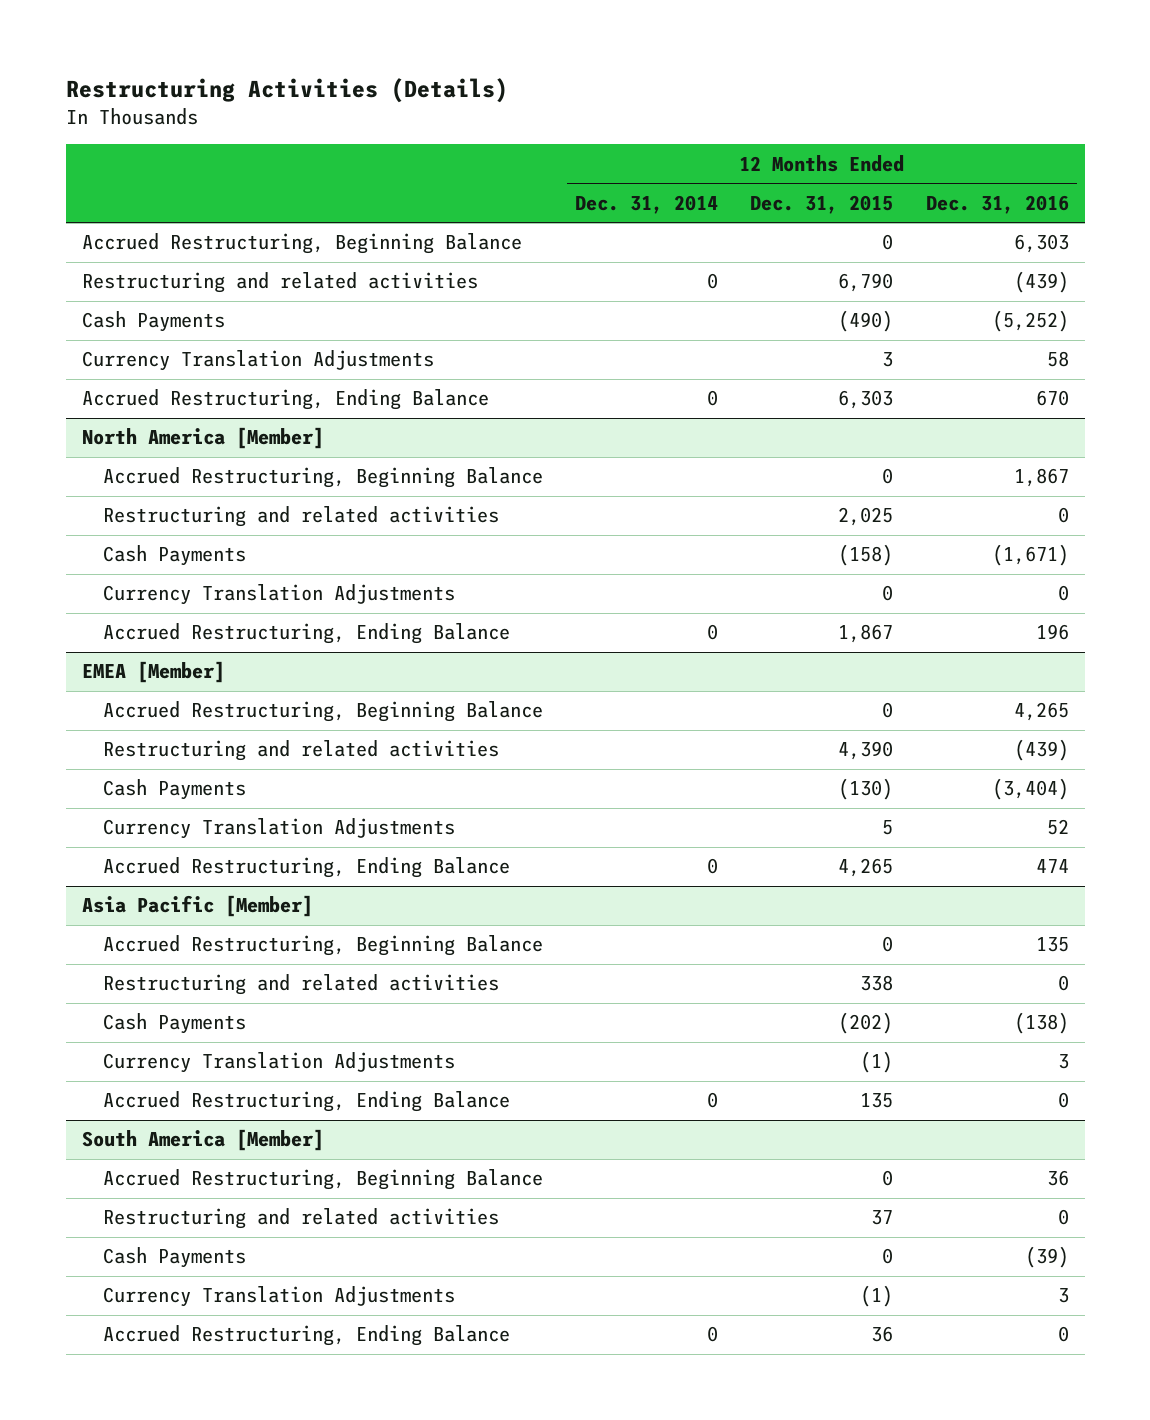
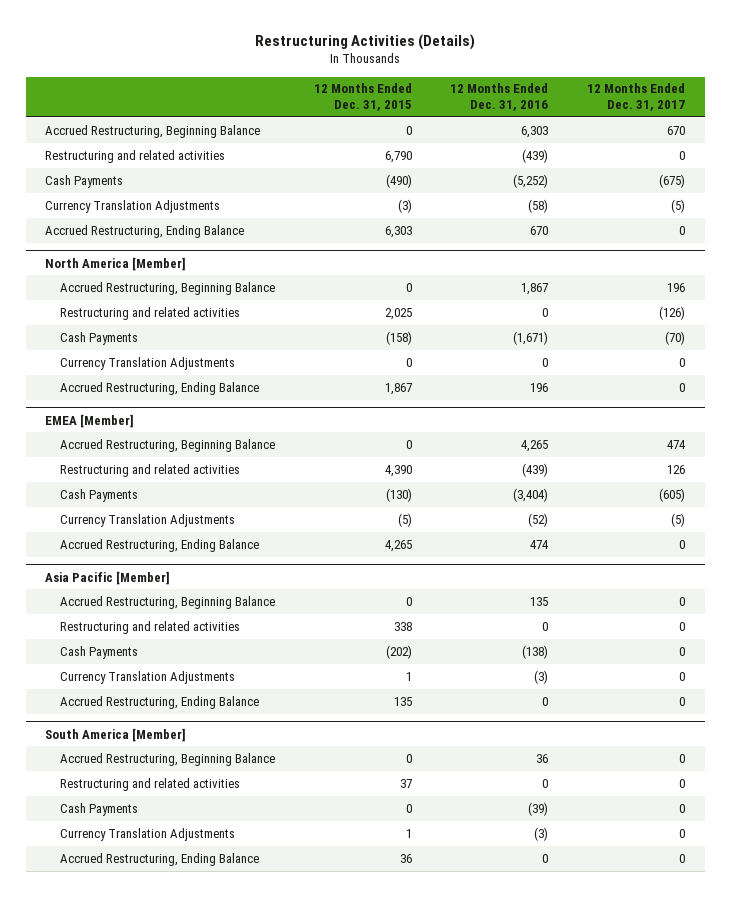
- | 12 Months Ended Dec. 31, 2014 | 12 Months Ended Dec. 31, 2015 | 12 Months Ended Dec. 31, 2016
+ | 12 Months Ended Dec. 31, 2015 | 12 Months Ended Dec. 31, 2016 | 12 Months Ended Dec. 31, 2017
- Currency Translation Adjustments | | 3 | 58
+ Currency Translation Adjustments | (3) | (58) | (5)
@ EMEA [Member]
- Currency Translation Adjustments | | 5 | 52
+ Currency Translation Adjustments | (5) | (52) | (5)
@ Asia Pacific [Member]
- Currency Translation Adjustments | | (1) | 3
+ Currency Translation Adjustments | 1 | (3) | 0
@ South America [Member]
- Currency Translation Adjustments | | (1) | 3
+ Currency Translation Adjustments | 1 | (3) | 0

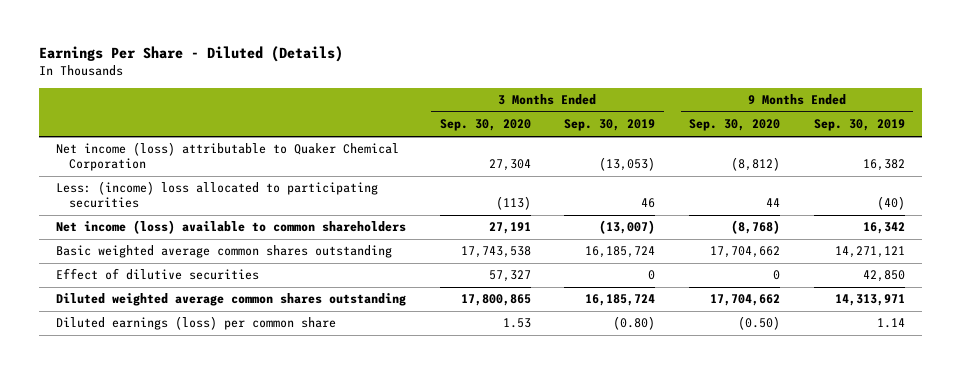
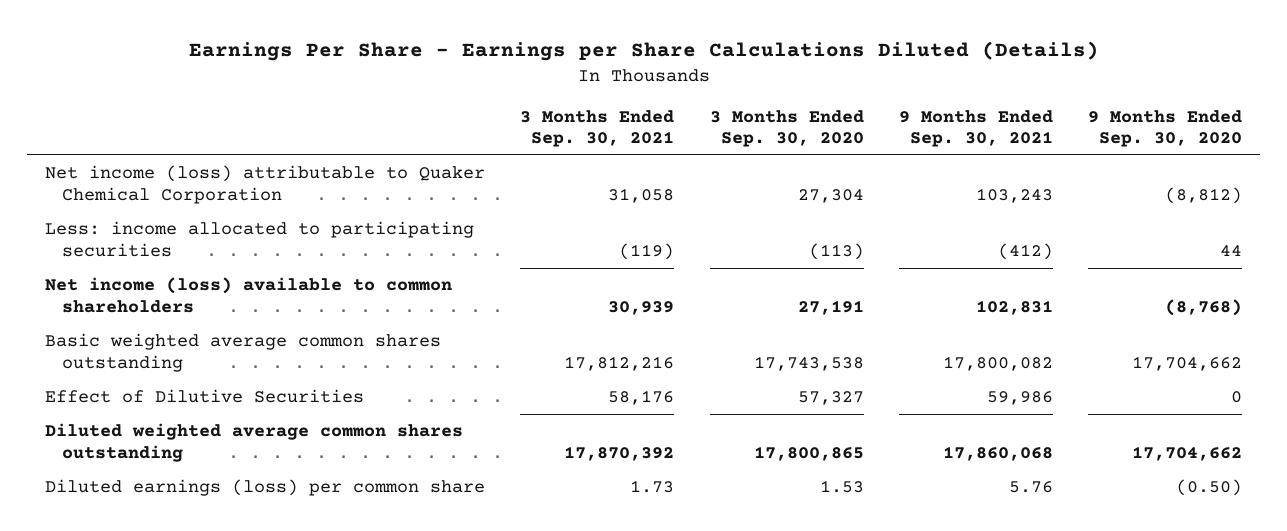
- Earnings Per Share - Diluted (Details)
+ Earnings Per Share - Earnings per Share Calculations Diluted (Details)
- | 3 Months Ended Sep. 30, 2020 | 3 Months Ended Sep. 30, 2019 | 9 Months Ended Sep. 30, 2020 | 9 Months Ended Sep. 30, 2019
+ | 3 Months Ended Sep. 30, 2021 | 3 Months Ended Sep. 30, 2020 | 9 Months Ended Sep. 30, 2021 | 9 Months Ended Sep. 30, 2020
- Less: (income) loss allocated to participating securities | (113) | 46 | 44 | (40)
+ Less: income allocated to participating securities | (119) | (113) | (412) | 44
- Effect of dilutive securities | 57,327 | 0 | 0 | 42,850
+ Effect of Dilutive Securities | 58,176 | 57,327 | 59,986 | 0

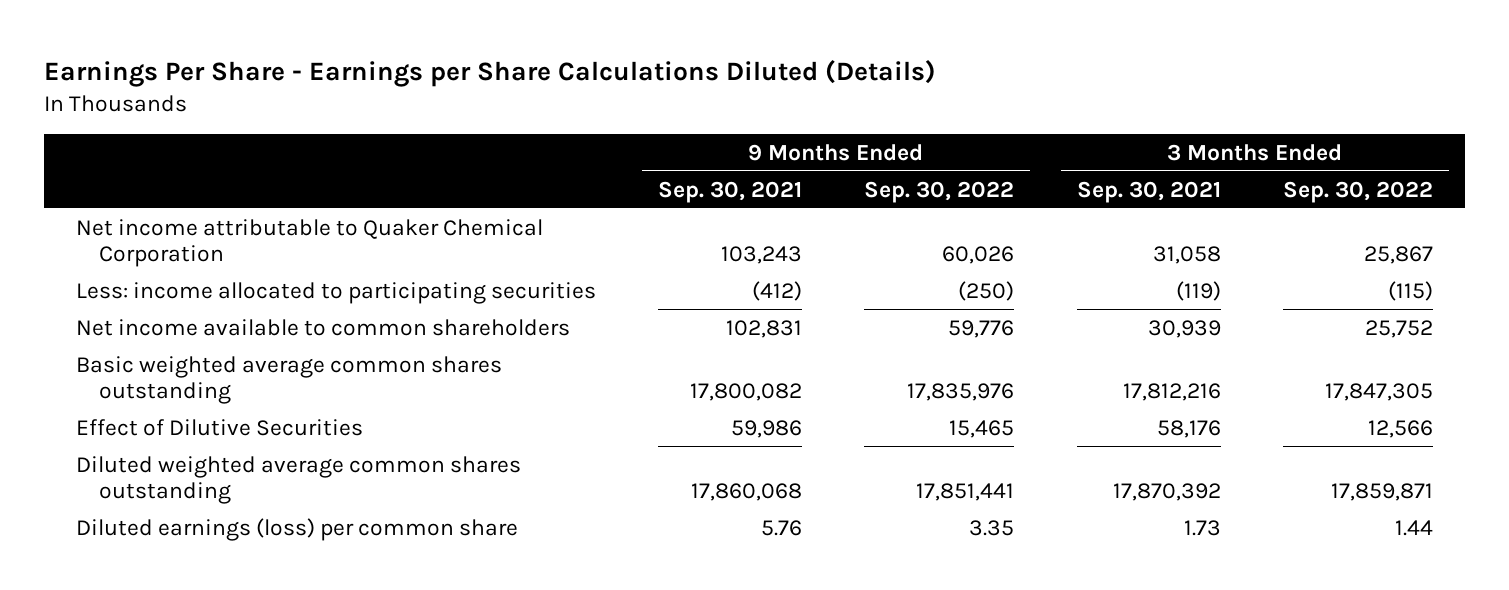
- | 3 Months Ended Sep. 30, 2021 | 3 Months Ended Sep. 30, 2020 | 9 Months Ended Sep. 30, 2021 | 9 Months Ended Sep. 30, 2020
+ | 9 Months Ended Sep. 30, 2021 | 9 Months Ended Sep. 30, 2022 | 3 Months Ended Sep. 30, 2021 | 3 Months Ended Sep. 30, 2022
- Net income (loss) attributable to Quaker Chemical Corporation | 31,058 | 27,304 | 103,243 | (8,812)
+ Net income attributable to Quaker Chemical Corporation | 103,243 | 60,026 | 31,058 | 25,867
- Net income (loss) available to common shareholders | 30,939 | 27,191 | 102,831 | (8,768)
+ Net income available to common shareholders | 102,831 | 59,776 | 30,939 | 25,752

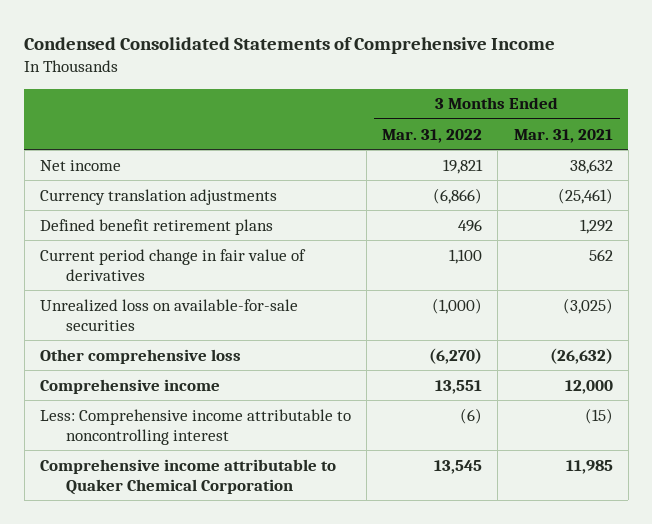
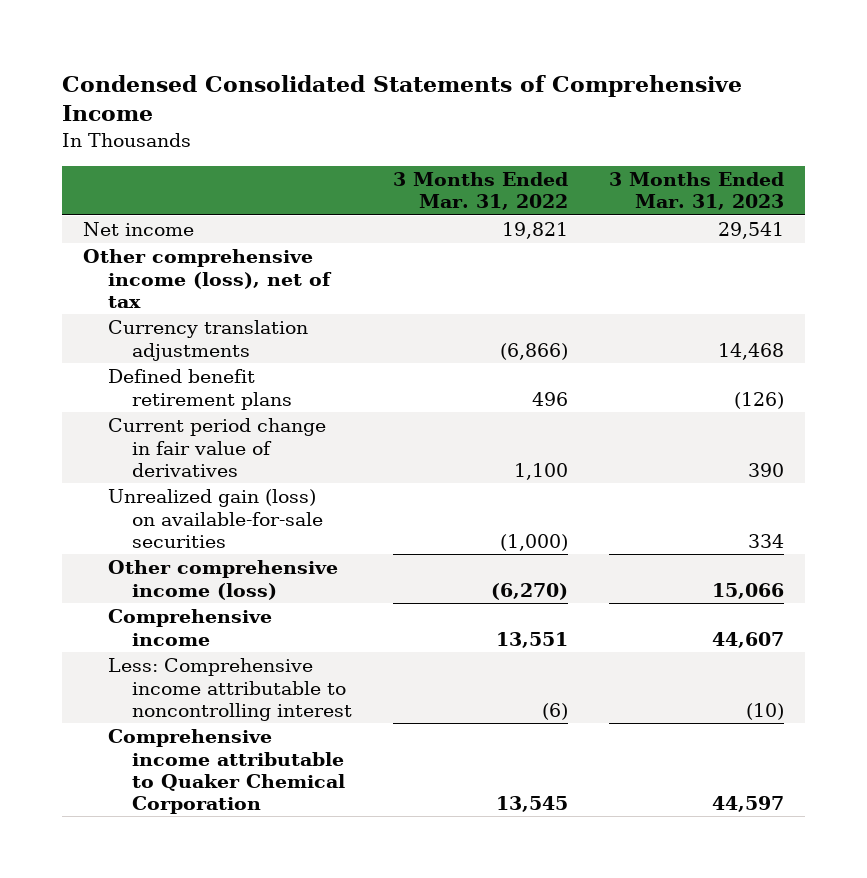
- | 3 Months Ended Mar. 31, 2022 | 3 Months Ended Mar. 31, 2021
+ | 3 Months Ended Mar. 31, 2022 | 3 Months Ended Mar. 31, 2023
+ Other comprehensive income (loss), net of tax
- Unrealized loss on available-for-sale securities | (1,000) | (3,025)
- Other comprehensive loss | (6,270) | (26,632)
+ Unrealized gain (loss) on available-for-sale securities | (1,000) | 334
+ Other comprehensive income (loss) | (6,270) | 15,066

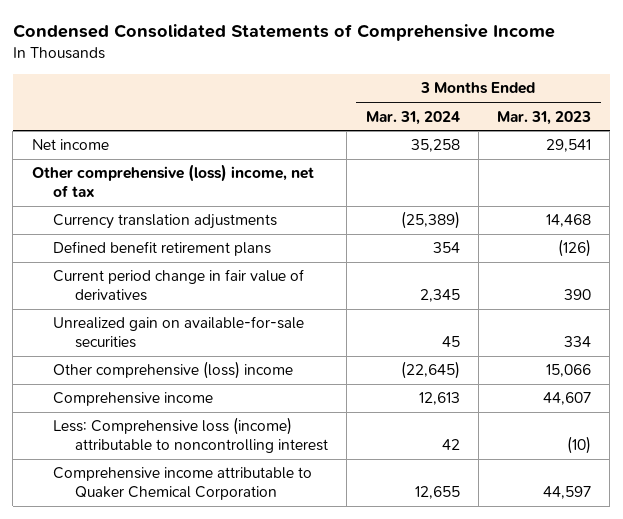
- | 3 Months Ended Mar. 31, 2022 | 3 Months Ended Mar. 31, 2023
+ | 3 Months Ended Mar. 31, 2024 | 3 Months Ended Mar. 31, 2023
- Other comprehensive income (loss), net of tax
+ Other comprehensive (loss) income, net of tax
- Unrealized gain (loss) on available-for-sale securities | (1,000) | 334
- Other comprehensive income (loss) | (6,270) | 15,066
+ Unrealized gain on available-for-sale securities | 45 | 334
+ Other comprehensive (loss) income | (22,645) | 15,066
- Less: Comprehensive income attributable to noncontrolling interest | (6) | (10)
+ Less: Comprehensive loss (income) attributable to noncontrolling interest | 42 | (10)

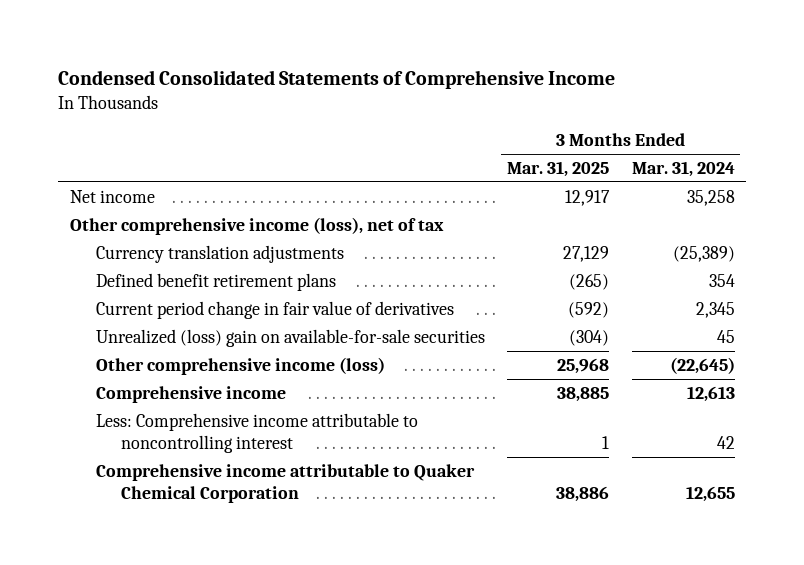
- | 3 Months Ended Mar. 31, 2024 | 3 Months Ended Mar. 31, 2023
+ | 3 Months Ended Mar. 31, 2025 | 3 Months Ended Mar. 31, 2024
- Other comprehensive (loss) income, net of tax
+ Other comprehensive income (loss), net of tax
- Unrealized gain on available-for-sale securities | 45 | 334
- Other comprehensive (loss) income | (22,645) | 15,066
+ Unrealized (loss) gain on available-for-sale securities | (304) | 45
+ Other comprehensive income (loss) | 25,968 | (22,645)
- Less: Comprehensive loss (income) attributable to noncontrolling interest | 42 | (10)
+ Less: Comprehensive income attributable to noncontrolling interest | 1 | 42

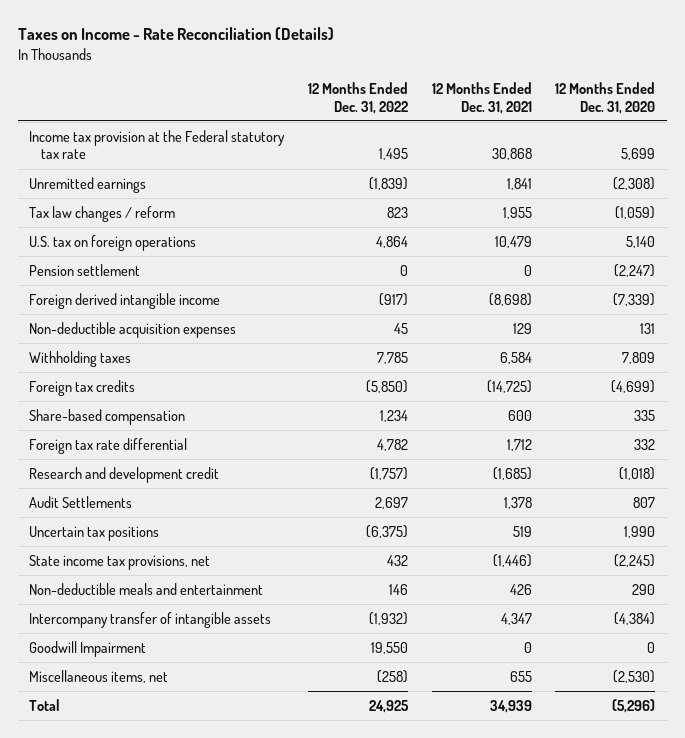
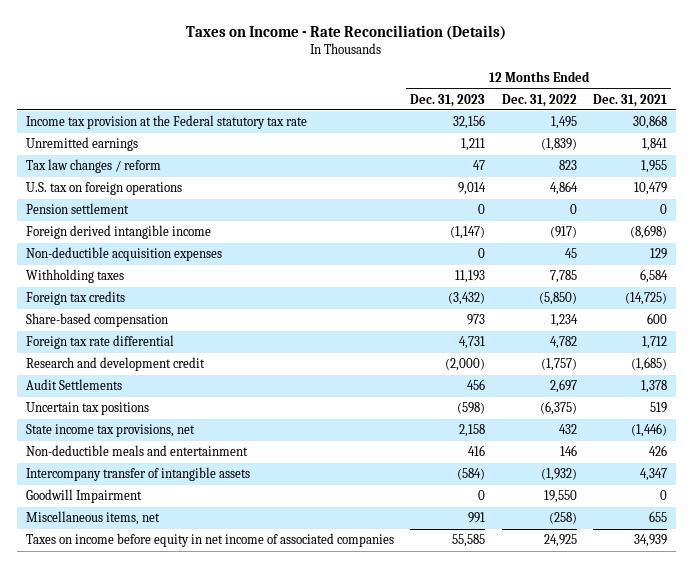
- | 12 Months Ended Dec. 31, 2022 | 12 Months Ended Dec. 31, 2021 | 12 Months Ended Dec. 31, 2020
+ | 12 Months Ended Dec. 31, 2023 | 12 Months Ended Dec. 31, 2022 | 12 Months Ended Dec. 31, 2021
- Total | 24,925 | 34,939 | (5,296)
+ Taxes on income before equity in net income of associated companies | 55,585 | 24,925 | 34,939

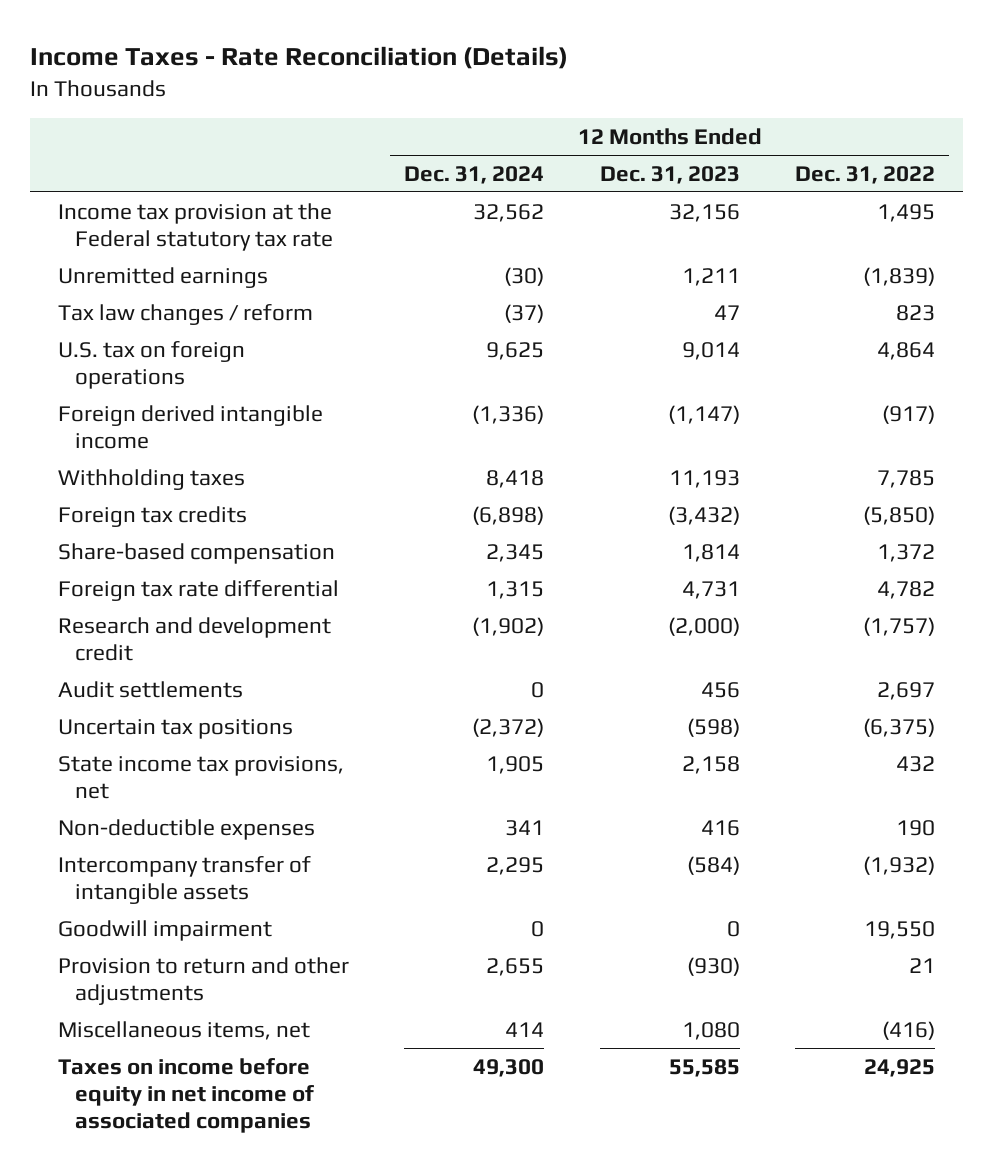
- Taxes on Income - Rate Reconciliation (Details)
+ Income Taxes - Rate Reconciliation (Details)
- | 12 Months Ended Dec. 31, 2023 | 12 Months Ended Dec. 31, 2022 | 12 Months Ended Dec. 31, 2021
+ | 12 Months Ended Dec. 31, 2024 | 12 Months Ended Dec. 31, 2023 | 12 Months Ended Dec. 31, 2022
- Pension settlement | 0 | 0 | 0
- Non-deductible acquisition expenses | 0 | 45 | 129
- Share-based compensation | 973 | 1,234 | 600
+ Share-based compensation | 2,345 | 1,814 | 1,372
- Audit Settlements | 456 | 2,697 | 1,378
+ Audit settlements | 0 | 456 | 2,697
- Non-deductible meals and entertainment | 416 | 146 | 426
+ Non-deductible expenses | 341 | 416 | 190
- Goodwill Impairment | 0 | 19,550 | 0
- Miscellaneous items, net | 991 | (258) | 655
+ Goodwill impairment | 0 | 0 | 19,550
+ Provision to return and other adjustments | 2,655 | (930) | 21
+ Miscellaneous items, net | 414 | 1,080 | (416)

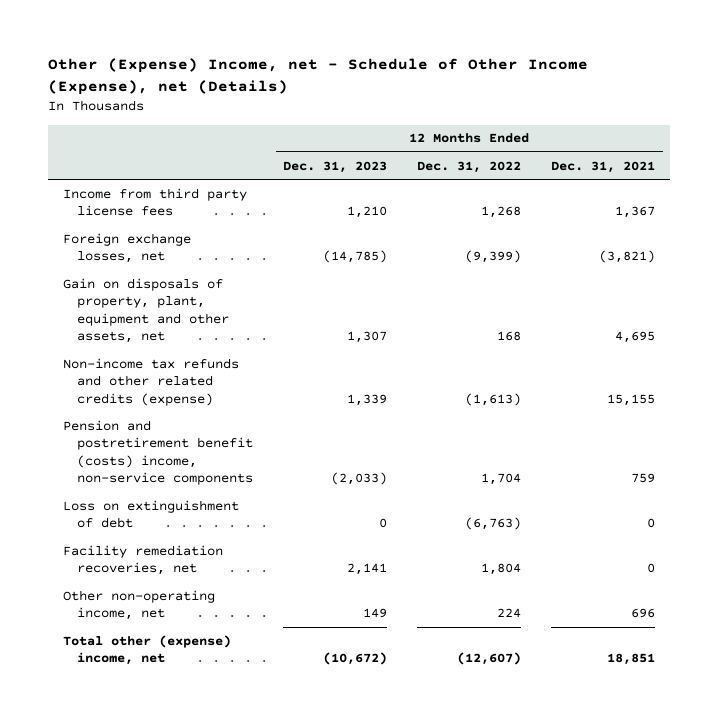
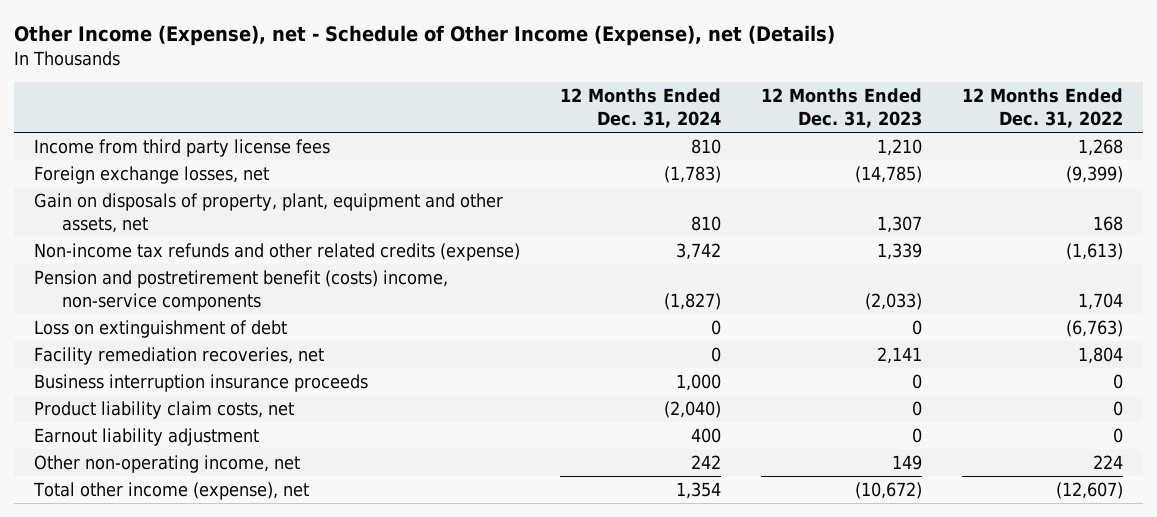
- Other (Expense) Income, net - Schedule of Other Income (Expense), net (Details)
+ Other Income (Expense), net - Schedule of Other Income (Expense), net (Details)
- | 12 Months Ended Dec. 31, 2023 | 12 Months Ended Dec. 31, 2022 | 12 Months Ended Dec. 31, 2021
+ | 12 Months Ended Dec. 31, 2024 | 12 Months Ended Dec. 31, 2023 | 12 Months Ended Dec. 31, 2022
+ Business interruption insurance proceeds | 1,000 | 0 | 0
+ Product liability claim costs, net | (2,040) | 0 | 0
+ Earnout liability adjustment | 400 | 0 | 0
- Total other (expense) income, net | (10,672) | (12,607) | 18,851
+ Total other income (expense), net | 1,354 | (10,672) | (12,607)

